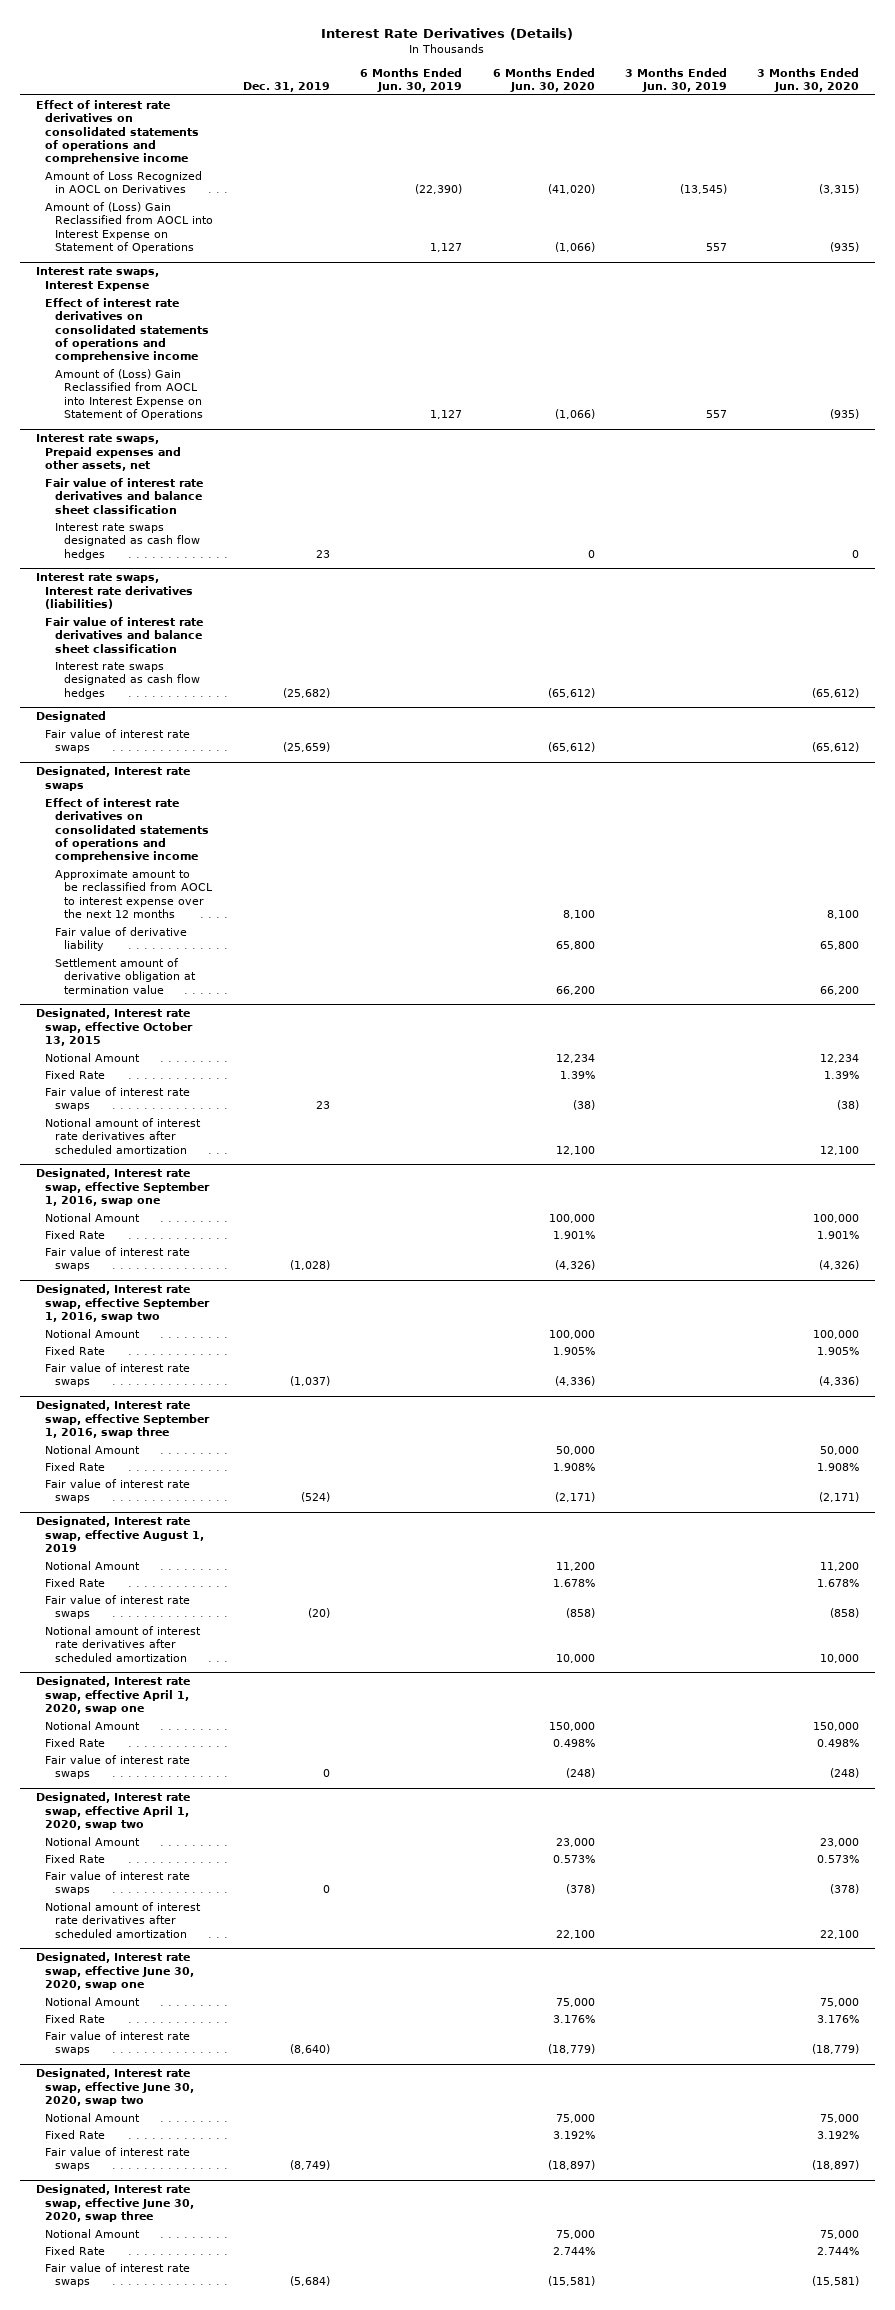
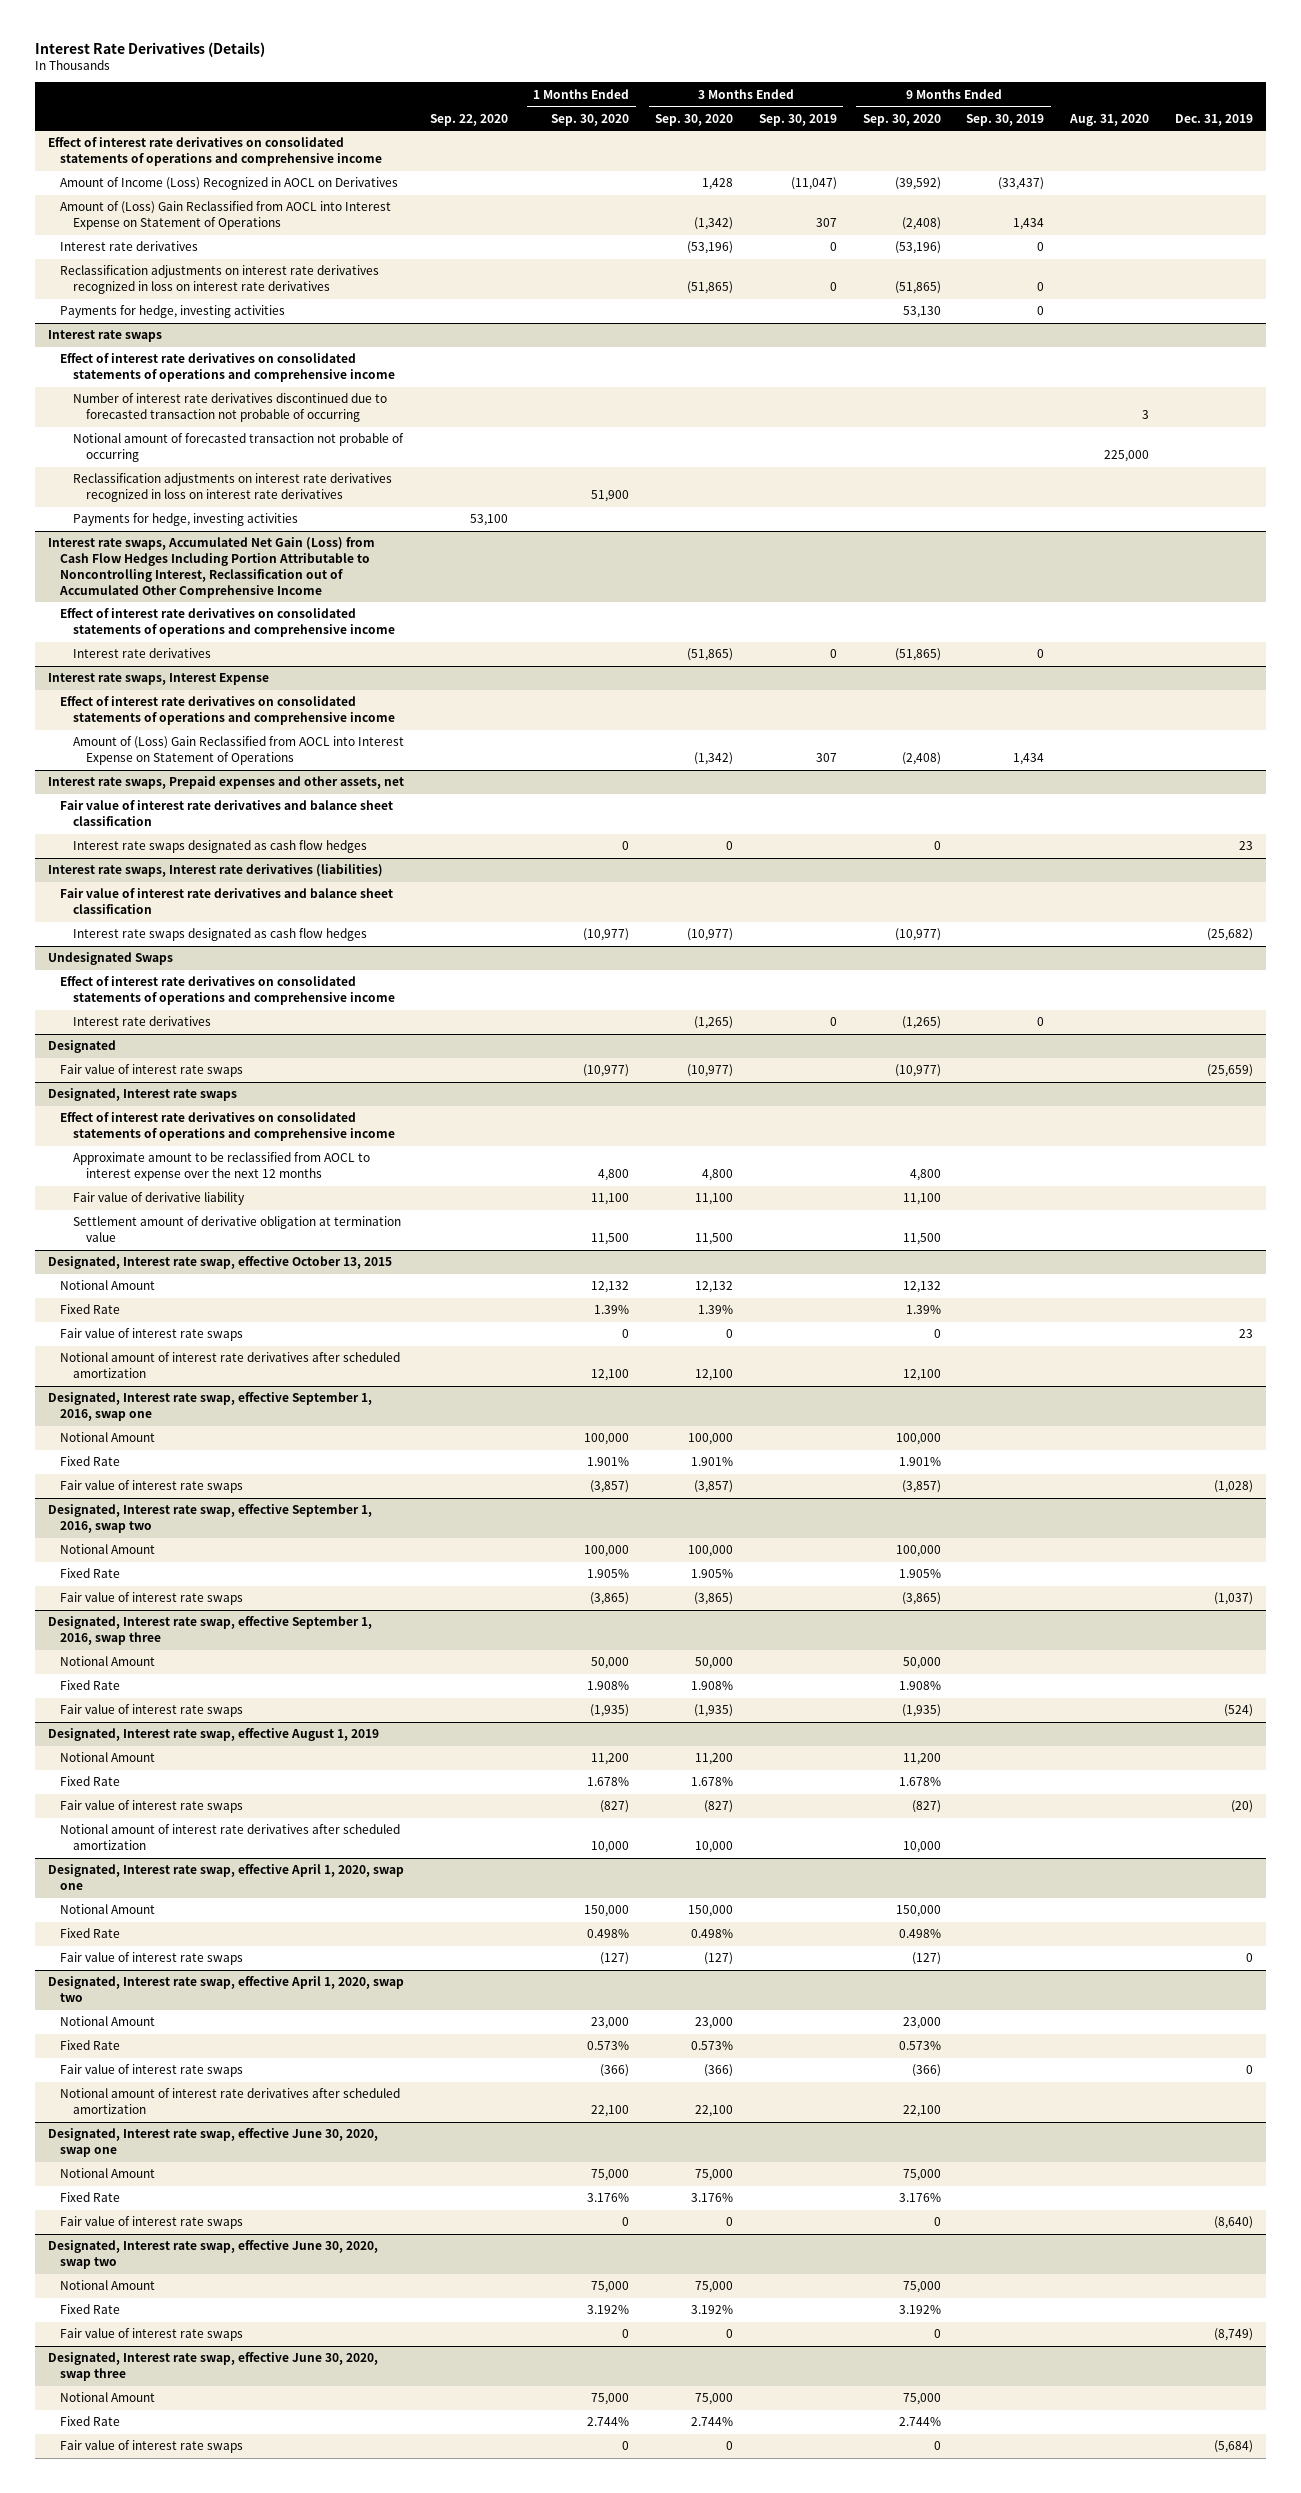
- | Dec. 31, 2019 | 6 Months Ended Jun. 30, 2019 | 6 Months Ended Jun. 30, 2020 | 3 Months Ended Jun. 30, 2019 | 3 Months Ended Jun. 30, 2020
+ | Sep. 22, 2020 | 1 Months Ended Sep. 30, 2020 | 3 Months Ended Sep. 30, 2020 | 3 Months Ended Sep. 30, 2019 | 9 Months Ended Sep. 30, 2020 | 9 Months Ended Sep. 30, 2019 | Aug. 31, 2020 | Dec. 31, 2019
- Amount of Loss Recognized in AOCL on Derivatives | | (22,390) | (41,020) | (13,545) | (3,315)
+ Amount of Income (Loss) Recognized in AOCL on Derivatives | | | 1,428 | (11,047) | (39,592) | (33,437) | |
+ Interest rate derivatives | | | (53,196) | 0 | (53,196) | 0 | |
+ Reclassification adjustments on interest rate derivatives recognized in loss on interest rate derivatives | | | (51,865) | 0 | (51,865) | 0 | |
+ Payments for hedge, investing activities | | | | | 53,130 | 0 | |
+ Interest rate swaps
+ Effect of interest rate derivatives on consolidated statements of operations and comprehensive income
+ Number of interest rate derivatives discontinued due to forecasted transaction not probable of occurring | | | | | | | 3 |
+ Notional amount of forecasted transaction not probable of occurring | | | | | | | 225,000 |
+ Reclassification adjustments on interest rate derivatives recognized in loss on interest rate derivatives | | 51,900 | | | | | |
+ Payments for hedge, investing activities | 53,100 | | | | | | |
+ Interest rate swaps, Accumulated Net Gain (Loss) from Cash Flow Hedges Including Portion Attributable to Noncontrolling Interest, Reclassification out of Accumulated Other Comprehensive Income
+ Effect of interest rate derivatives on consolidated statements of operations and comprehensive income
+ Interest rate derivatives | | | (51,865) | 0 | (51,865) | 0 | |
+ Undesignated Swaps
+ Effect of interest rate derivatives on consolidated statements of operations and comprehensive income
+ Interest rate derivatives | | | (1,265) | 0 | (1,265) | 0 | |

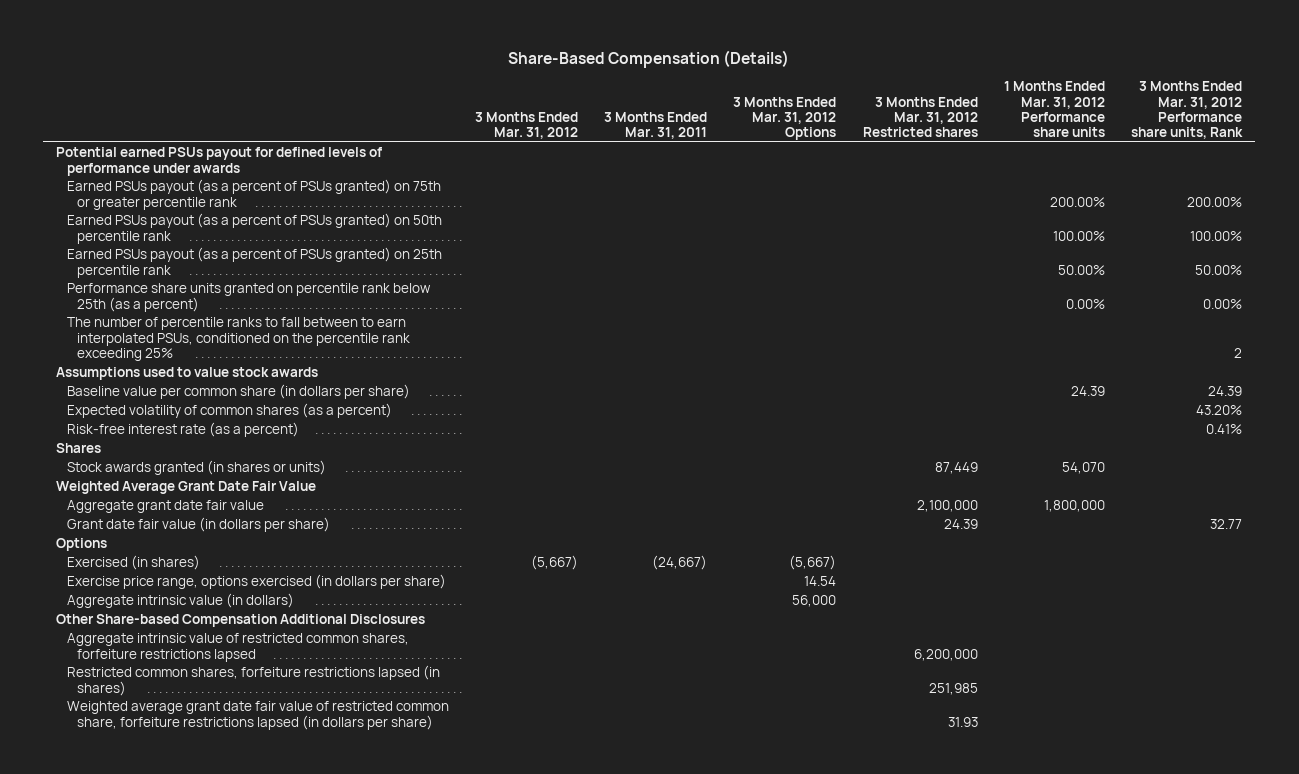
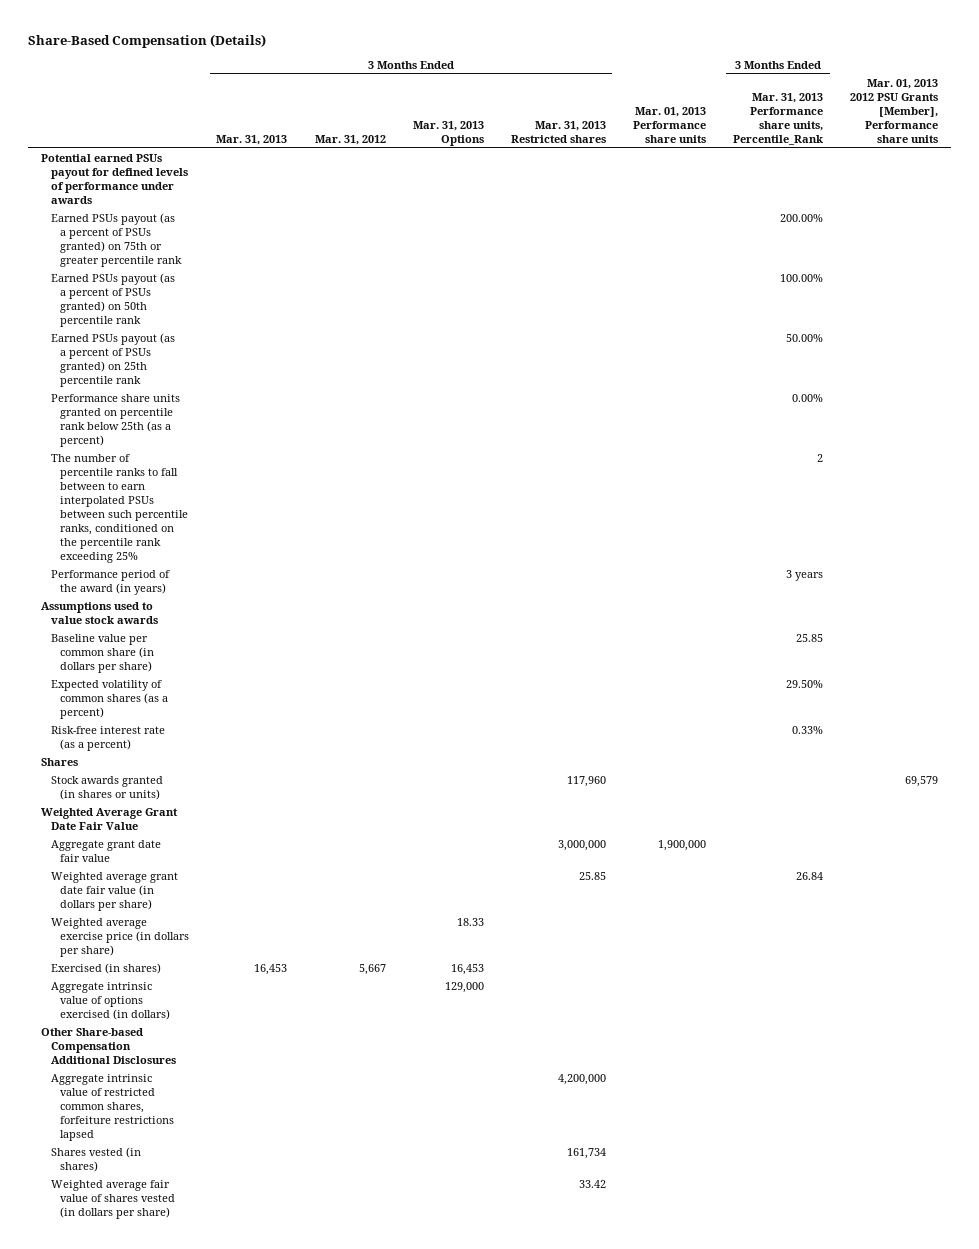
- | 3 Months Ended Mar. 31, 2012 | 3 Months Ended Mar. 31, 2011 | 3 Months Ended Mar. 31, 2012 Options | 3 Months Ended Mar. 31, 2012 Restricted shares | 1 Months Ended Mar. 31, 2012 Performance share units | 3 Months Ended Mar. 31, 2012 Performance share units, Rank
+ | 3 Months Ended Mar. 31, 2013 | 3 Months Ended Mar. 31, 2012 | 3 Months Ended Mar. 31, 2013 Options | 3 Months Ended Mar. 31, 2013 Restricted shares | Mar. 01, 2013 Performance share units | 3 Months Ended Mar. 31, 2013 Performance share units, Percentile_Rank | Mar. 01, 2013 2012 PSU Grants [Member], Performance share units
- The number of percentile ranks to fall between to earn interpolated PSUs, conditioned on the percentile rank exceeding 25% | | | | | | 2
+ The number of percentile ranks to fall between to earn interpolated PSUs between such percentile ranks, conditioned on the percentile rank exceeding 25% | | | | | | 2 |
+ Performance period of the award (in years) | | | | | | 3 years |
- Grant date fair value (in dollars per share) | | | | 24.39 | | 32.77
- Options
- Exercised (in shares) | (5,667) | (24,667) | (5,667) | | |
- Exercise price range, options exercised (in dollars per share) | | | 14.54 | | |
- Aggregate intrinsic value (in dollars) | | | 56,000 | | |
+ Weighted average grant date fair value (in dollars per share) | | | | 25.85 | | 26.84 |
+ Weighted average exercise price (in dollars per share) | | | 18.33 | | | |
+ Exercised (in shares) | 16,453 | 5,667 | 16,453 | | | |
+ Aggregate intrinsic value of options exercised (in dollars) | | | 129,000 | | | |
- Restricted common shares, forfeiture restrictions lapsed (in shares) | | | | 251,985 | |
- Weighted average grant date fair value of restricted common share, forfeiture restrictions lapsed (in dollars per share) | | | | 31.93 | |
+ Shares vested (in shares) | | | | 161,734 | | |
+ Weighted average fair value of shares vested (in dollars per share) | | | | 33.42 | | |

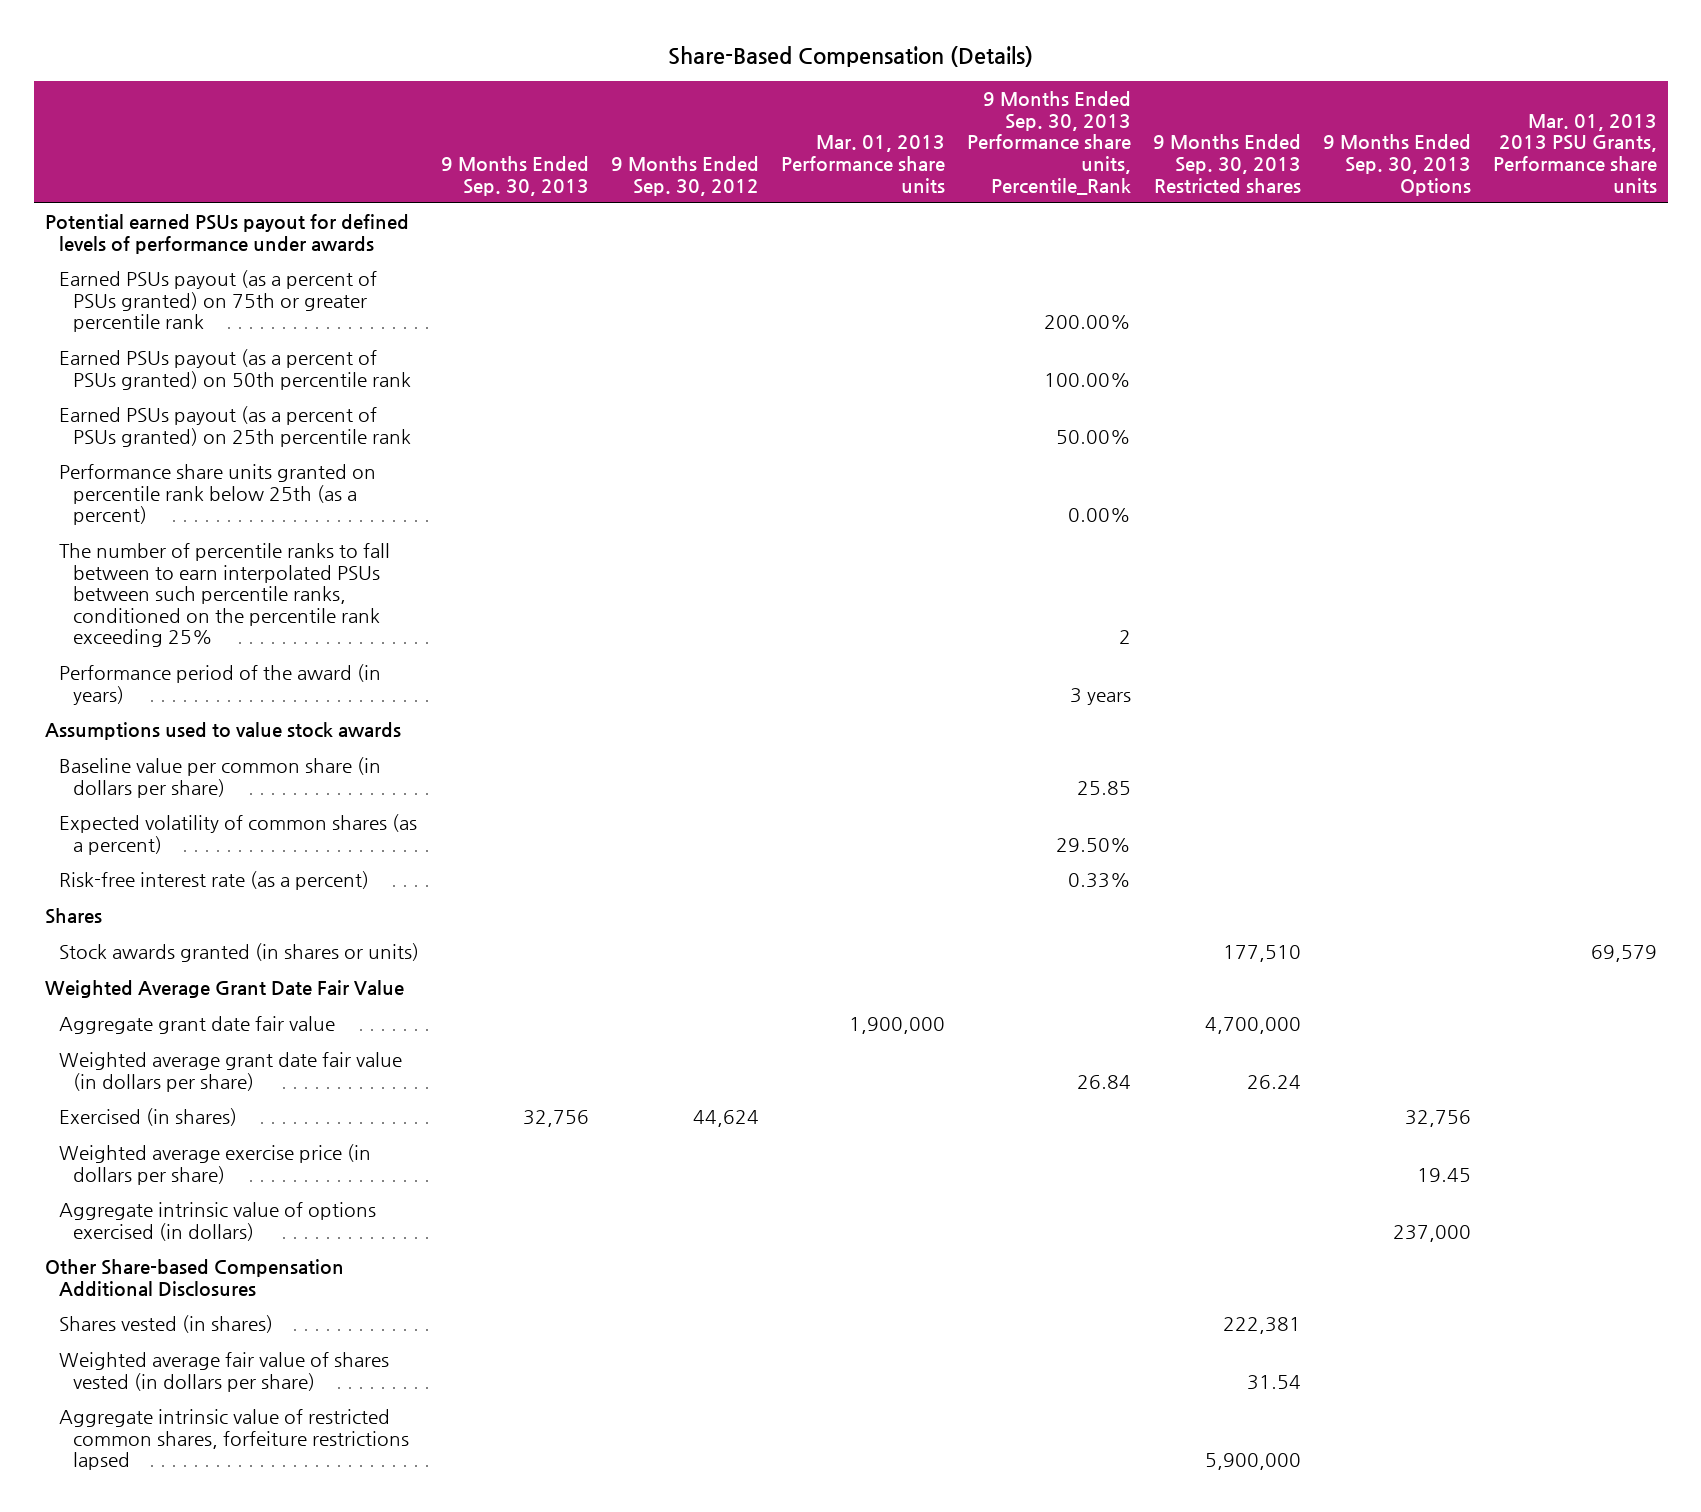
- | 3 Months Ended Mar. 31, 2013 | 3 Months Ended Mar. 31, 2012 | 3 Months Ended Mar. 31, 2013 Options | 3 Months Ended Mar. 31, 2013 Restricted shares | Mar. 01, 2013 Performance share units | 3 Months Ended Mar. 31, 2013 Performance share units, Percentile_Rank | Mar. 01, 2013 2012 PSU Grants [Member], Performance share units
+ | 9 Months Ended Sep. 30, 2013 | 9 Months Ended Sep. 30, 2012 | Mar. 01, 2013 Performance share units | 9 Months Ended Sep. 30, 2013 Performance share units, Percentile_Rank | 9 Months Ended Sep. 30, 2013 Restricted shares | 9 Months Ended Sep. 30, 2013 Options | Mar. 01, 2013 2013 PSU Grants, Performance share units
moved down: Weighted average exercise price (in dollars per share) | | | | | | 19.45 |
moved down: Aggregate intrinsic value of restricted common shares, forfeiture restrictions lapsed | | | | | 5,900,000 | |

